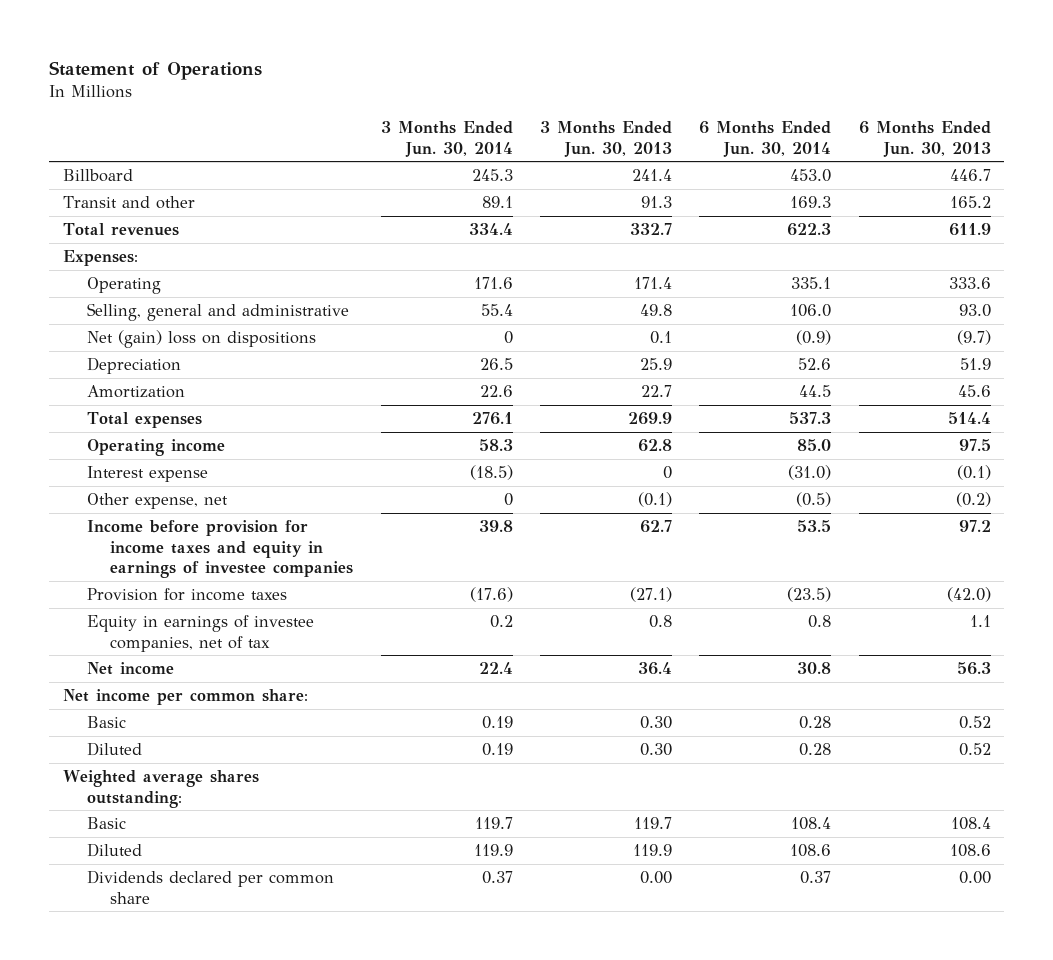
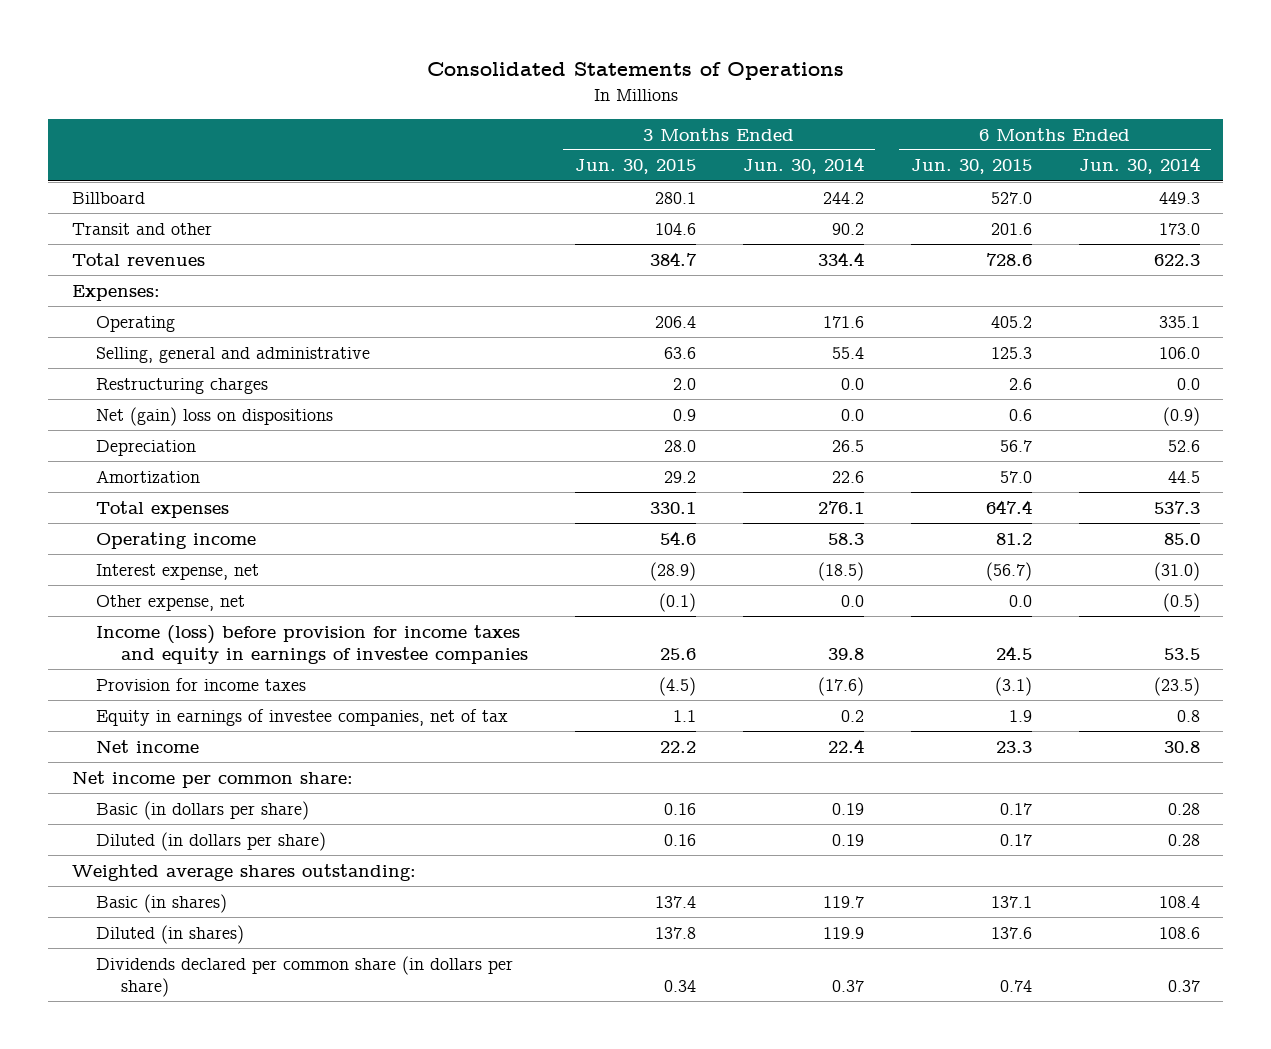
- Statement of Operations
+ Consolidated Statements of Operations
- | 3 Months Ended Jun. 30, 2014 | 3 Months Ended Jun. 30, 2013 | 6 Months Ended Jun. 30, 2014 | 6 Months Ended Jun. 30, 2013
+ | 3 Months Ended Jun. 30, 2015 | 3 Months Ended Jun. 30, 2014 | 6 Months Ended Jun. 30, 2015 | 6 Months Ended Jun. 30, 2014
- Billboard | 245.3 | 241.4 | 453.0 | 446.7
- Transit and other | 89.1 | 91.3 | 169.3 | 165.2
+ Billboard | 280.1 | 244.2 | 527.0 | 449.3
+ Transit and other | 104.6 | 90.2 | 201.6 | 173.0
- Net (gain) loss on dispositions | 0 | 0.1 | (0.9) | (9.7)
+ Restructuring charges | 2.0 | 0.0 | 2.6 | 0.0
+ Net (gain) loss on dispositions | 0.9 | 0.0 | 0.6 | (0.9)
- Interest expense | (18.5) | 0 | (31.0) | (0.1)
- Other expense, net | 0 | (0.1) | (0.5) | (0.2)
- Income before provision for income taxes and equity in earnings of investee companies | 39.8 | 62.7 | 53.5 | 97.2
+ Interest expense, net | (28.9) | (18.5) | (56.7) | (31.0)
+ Other expense, net | (0.1) | 0.0 | 0.0 | (0.5)
+ Income (loss) before provision for income taxes and equity in earnings of investee companies | 25.6 | 39.8 | 24.5 | 53.5
- Basic | 0.19 | 0.30 | 0.28 | 0.52
- Diluted | 0.19 | 0.30 | 0.28 | 0.52
+ Basic (in dollars per share) | 0.16 | 0.19 | 0.17 | 0.28
+ Diluted (in dollars per share) | 0.16 | 0.19 | 0.17 | 0.28
- Basic | 119.7 | 119.7 | 108.4 | 108.4
- Diluted | 119.9 | 119.9 | 108.6 | 108.6
- Dividends declared per common share | 0.37 | 0.00 | 0.37 | 0.00
+ Basic (in shares) | 137.4 | 119.7 | 137.1 | 108.4
+ Diluted (in shares) | 137.8 | 119.9 | 137.6 | 108.6
+ Dividends declared per common share (in dollars per share) | 0.34 | 0.37 | 0.74 | 0.37

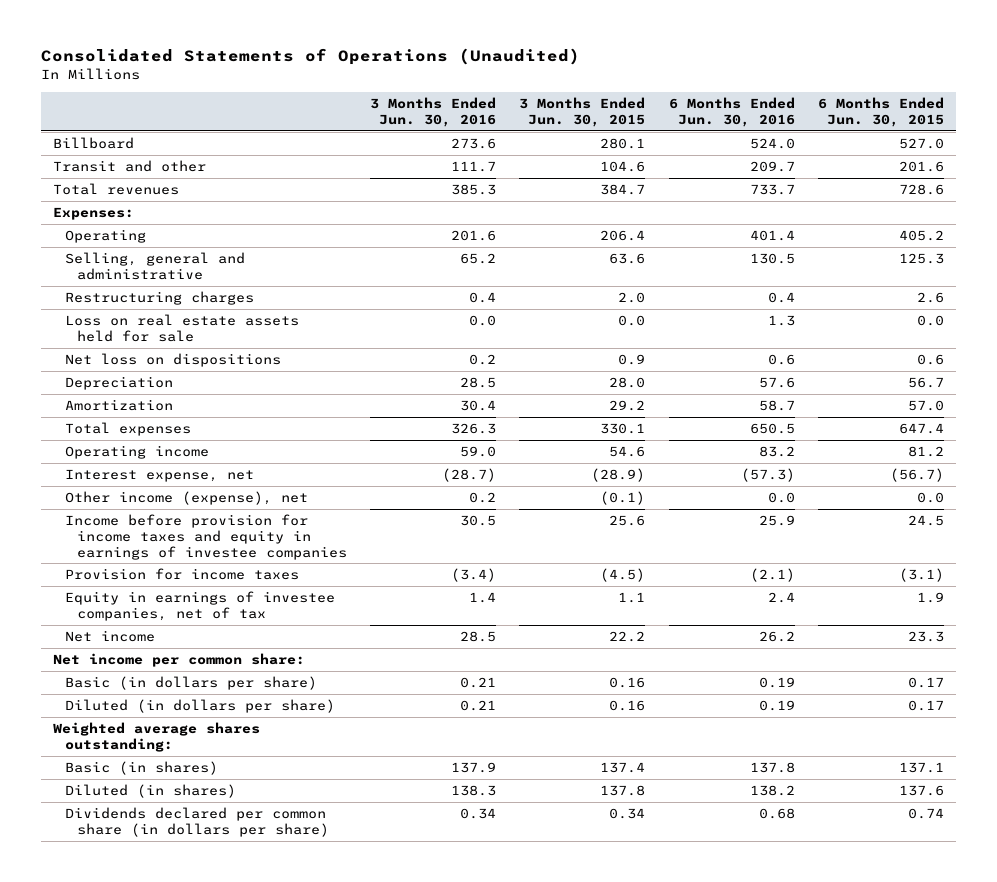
- Consolidated Statements of Operations
+ Consolidated Statements of Operations (Unaudited)
- | 3 Months Ended Jun. 30, 2015 | 3 Months Ended Jun. 30, 2014 | 6 Months Ended Jun. 30, 2015 | 6 Months Ended Jun. 30, 2014
+ | 3 Months Ended Jun. 30, 2016 | 3 Months Ended Jun. 30, 2015 | 6 Months Ended Jun. 30, 2016 | 6 Months Ended Jun. 30, 2015
- Net (gain) loss on dispositions | 0.9 | 0.0 | 0.6 | (0.9)
+ Loss on real estate assets held for sale | 0.0 | 0.0 | 1.3 | 0.0
+ Net loss on dispositions | 0.2 | 0.9 | 0.6 | 0.6
- Other expense, net | (0.1) | 0.0 | 0.0 | (0.5)
- Income (loss) before provision for income taxes and equity in earnings of investee companies | 25.6 | 39.8 | 24.5 | 53.5
+ Other income (expense), net | 0.2 | (0.1) | 0.0 | 0.0
+ Income before provision for income taxes and equity in earnings of investee companies | 30.5 | 25.6 | 25.9 | 24.5

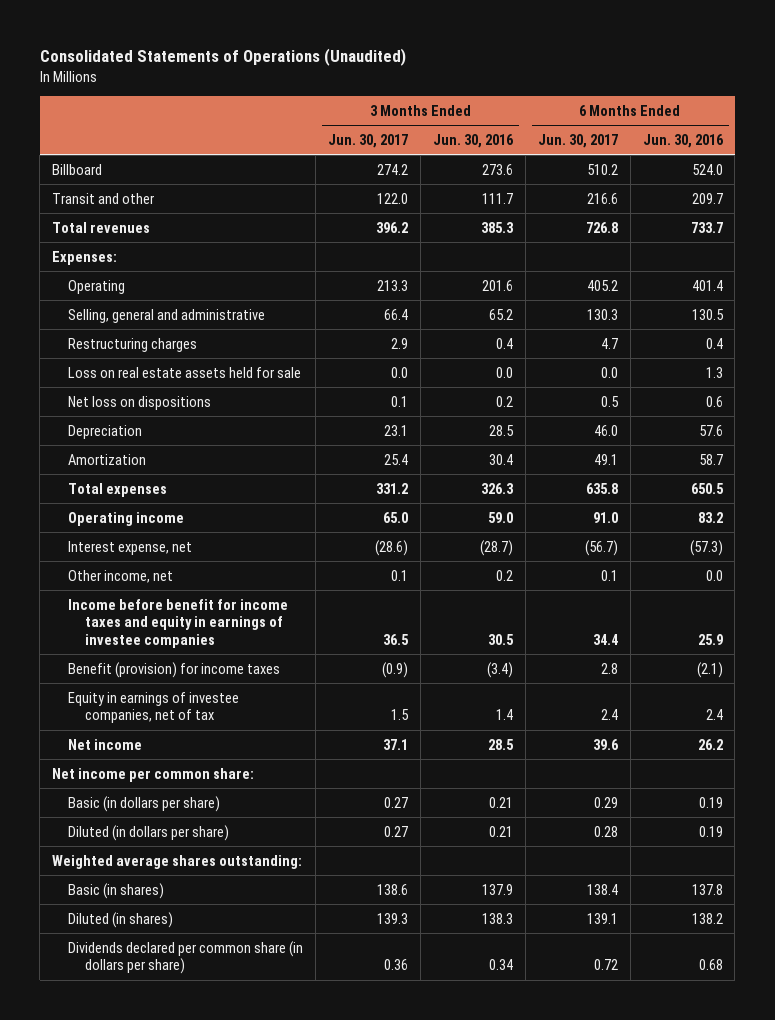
- | 3 Months Ended Jun. 30, 2016 | 3 Months Ended Jun. 30, 2015 | 6 Months Ended Jun. 30, 2016 | 6 Months Ended Jun. 30, 2015
+ | 3 Months Ended Jun. 30, 2017 | 3 Months Ended Jun. 30, 2016 | 6 Months Ended Jun. 30, 2017 | 6 Months Ended Jun. 30, 2016
- Other income (expense), net | 0.2 | (0.1) | 0.0 | 0.0
- Income before provision for income taxes and equity in earnings of investee companies | 30.5 | 25.6 | 25.9 | 24.5
- Provision for income taxes | (3.4) | (4.5) | (2.1) | (3.1)
+ Other income, net | 0.1 | 0.2 | 0.1 | 0.0
+ Income before benefit for income taxes and equity in earnings of investee companies | 36.5 | 30.5 | 34.4 | 25.9
+ Benefit (provision) for income taxes | (0.9) | (3.4) | 2.8 | (2.1)

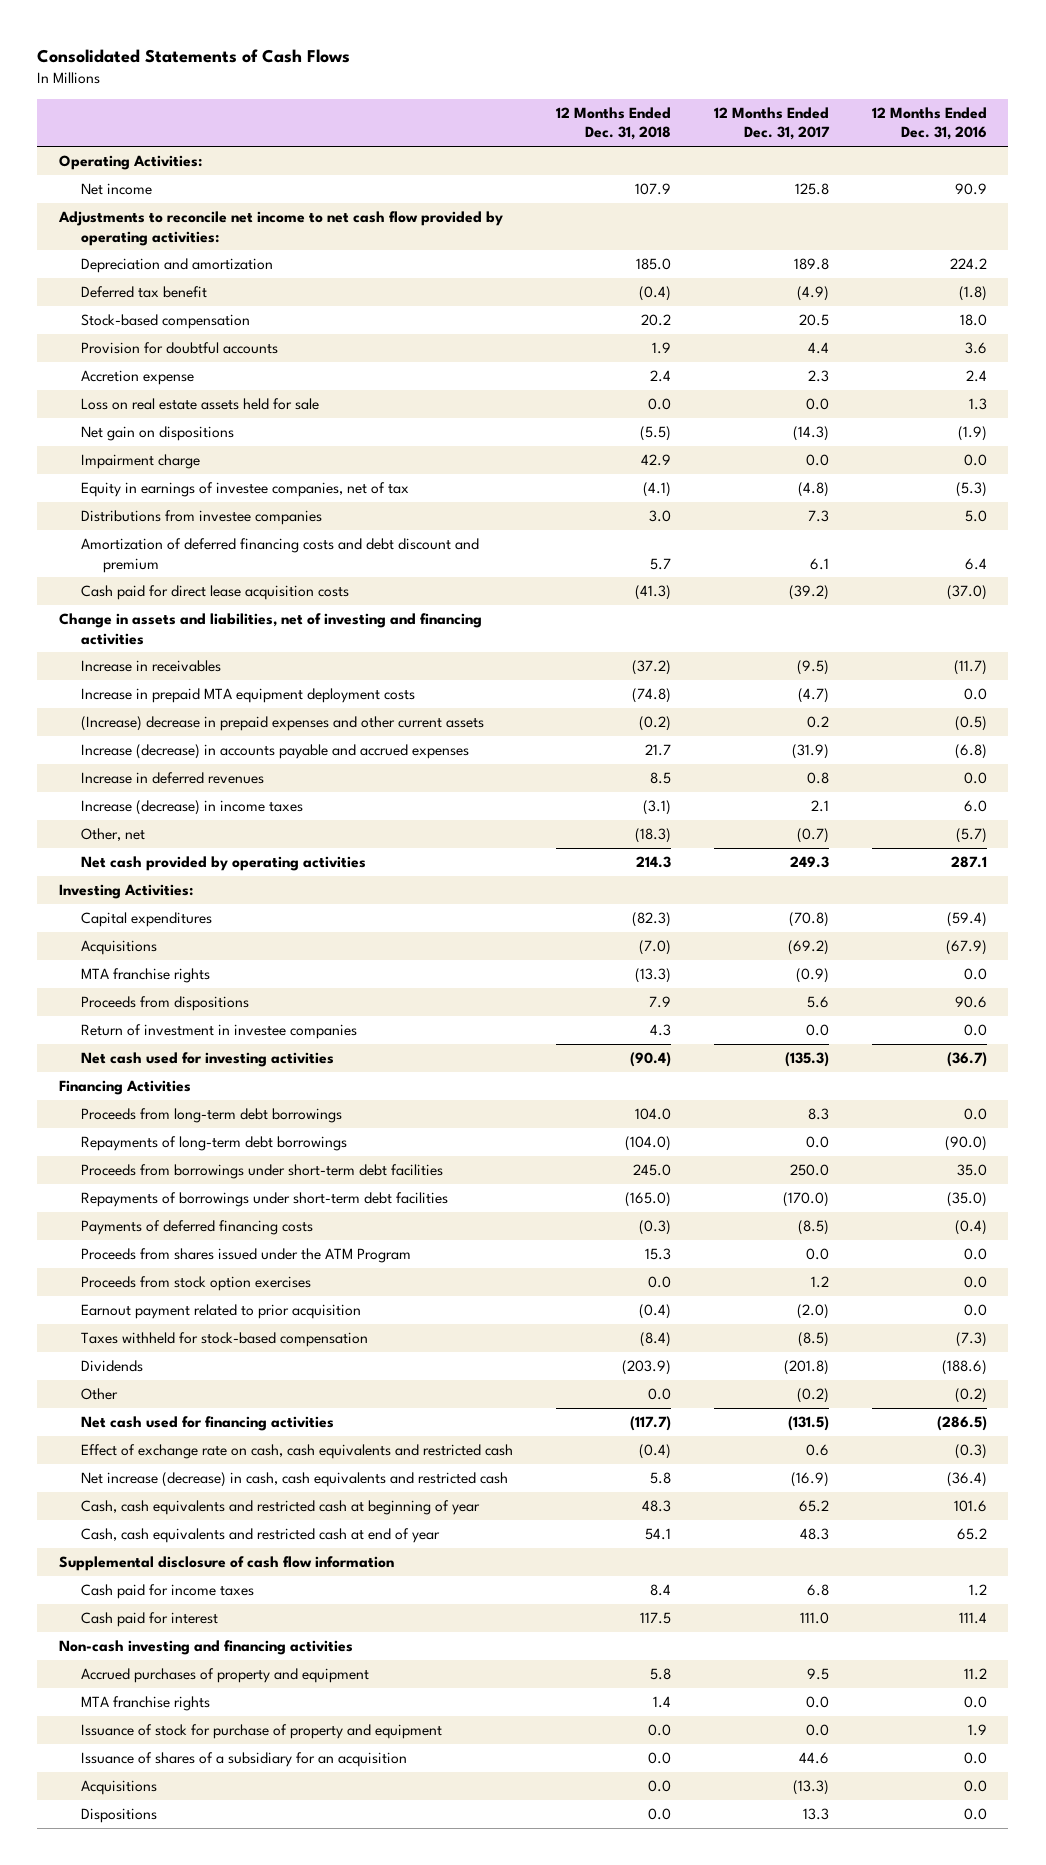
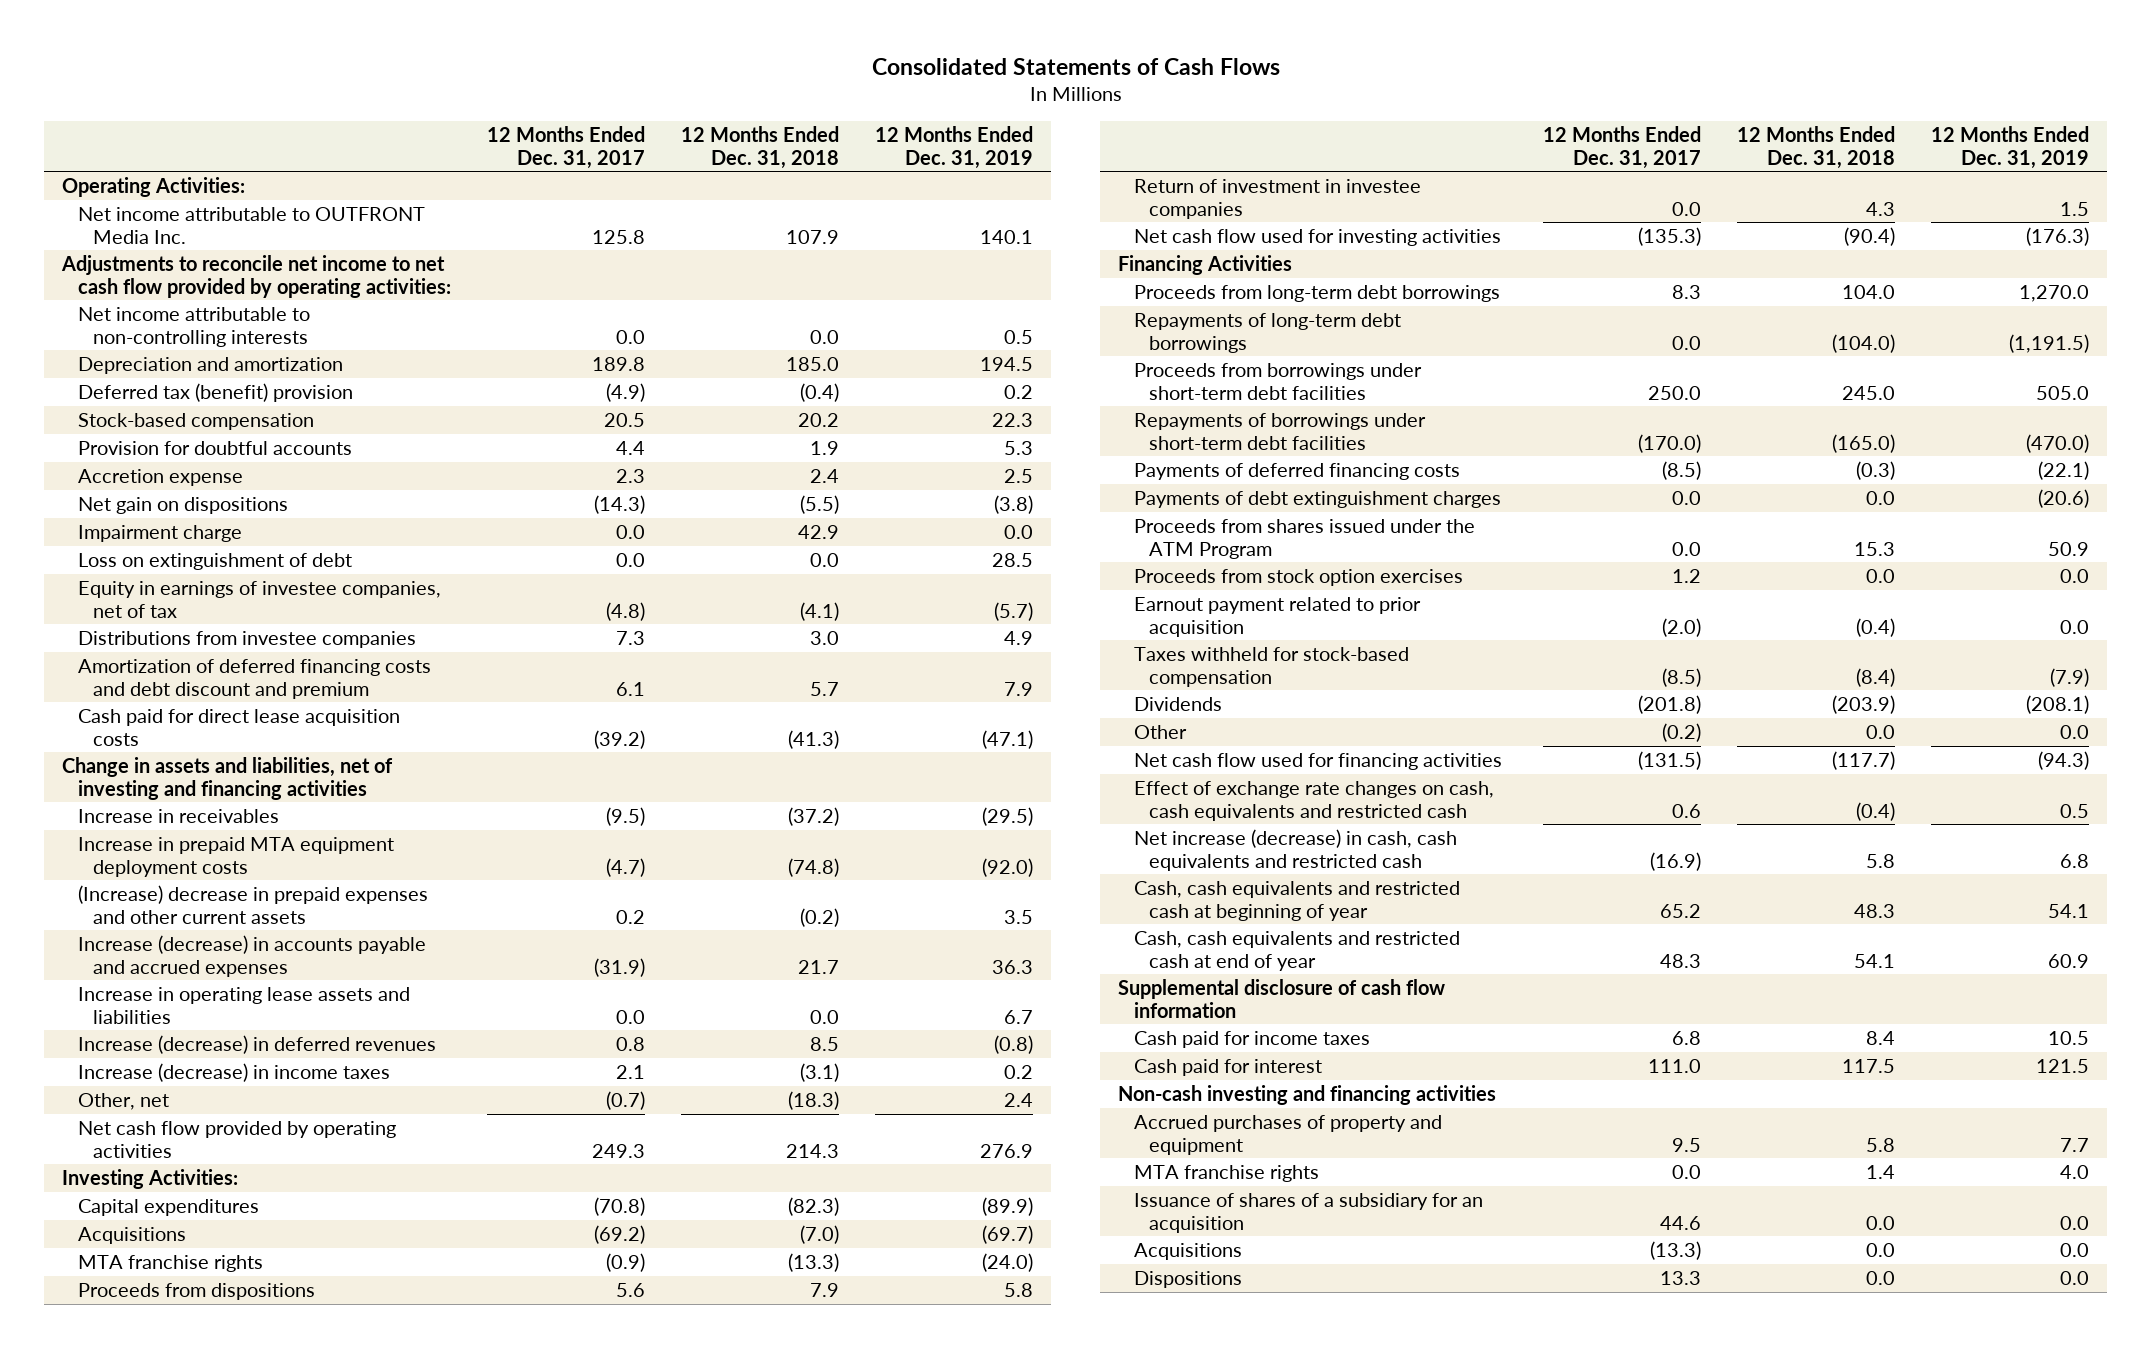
- | 12 Months Ended Dec. 31, 2018 | 12 Months Ended Dec. 31, 2017 | 12 Months Ended Dec. 31, 2016
+ | 12 Months Ended Dec. 31, 2017 | 12 Months Ended Dec. 31, 2018 | 12 Months Ended Dec. 31, 2019
- Net income | 107.9 | 125.8 | 90.9
+ Net income attributable to OUTFRONT Media Inc. | 125.8 | 107.9 | 140.1
+ Net income attributable to non-controlling interests | 0.0 | 0.0 | 0.5
- Deferred tax benefit | (0.4) | (4.9) | (1.8)
+ Deferred tax (benefit) provision | (4.9) | (0.4) | 0.2
- Loss on real estate assets held for sale | 0.0 | 0.0 | 1.3
+ Loss on extinguishment of debt | 0.0 | 0.0 | 28.5
- Increase in deferred revenues | 8.5 | 0.8 | 0.0
+ Increase in operating lease assets and liabilities | 0.0 | 0.0 | 6.7
+ Increase (decrease) in deferred revenues | 0.8 | 8.5 | (0.8)
- Net cash provided by operating activities | 214.3 | 249.3 | 287.1
+ Net cash flow provided by operating activities | 249.3 | 214.3 | 276.9
- Net cash used for investing activities | (90.4) | (135.3) | (36.7)
+ Net cash flow used for investing activities | (135.3) | (90.4) | (176.3)
+ Payments of debt extinguishment charges | 0.0 | 0.0 | (20.6)
- Net cash used for financing activities | (117.7) | (131.5) | (286.5)
- Effect of exchange rate on cash, cash equivalents and restricted cash | (0.4) | 0.6 | (0.3)
+ Net cash flow used for financing activities | (131.5) | (117.7) | (94.3)
+ Effect of exchange rate changes on cash, cash equivalents and restricted cash | 0.6 | (0.4) | 0.5
- Issuance of stock for purchase of property and equipment | 0.0 | 0.0 | 1.9

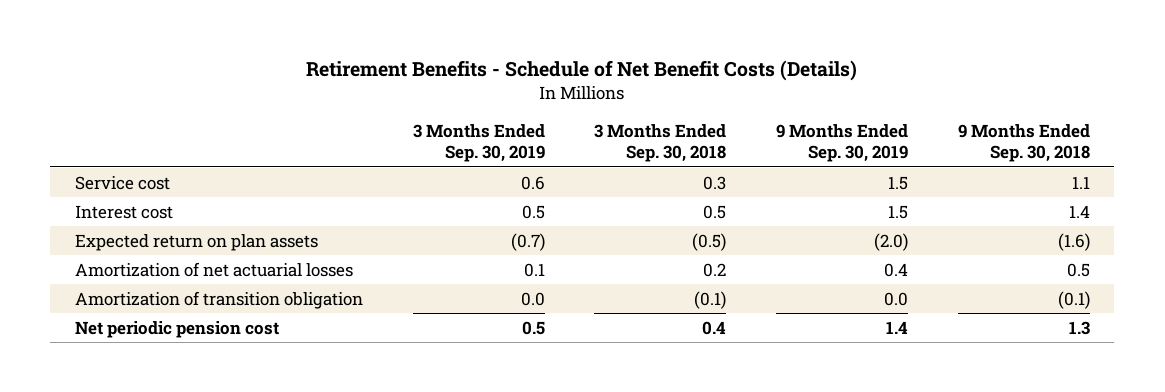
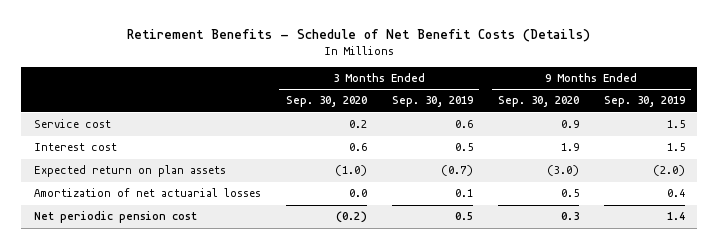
- | 3 Months Ended Sep. 30, 2019 | 3 Months Ended Sep. 30, 2018 | 9 Months Ended Sep. 30, 2019 | 9 Months Ended Sep. 30, 2018
+ | 3 Months Ended Sep. 30, 2020 | 3 Months Ended Sep. 30, 2019 | 9 Months Ended Sep. 30, 2020 | 9 Months Ended Sep. 30, 2019
- Amortization of transition obligation | 0.0 | (0.1) | 0.0 | (0.1)

